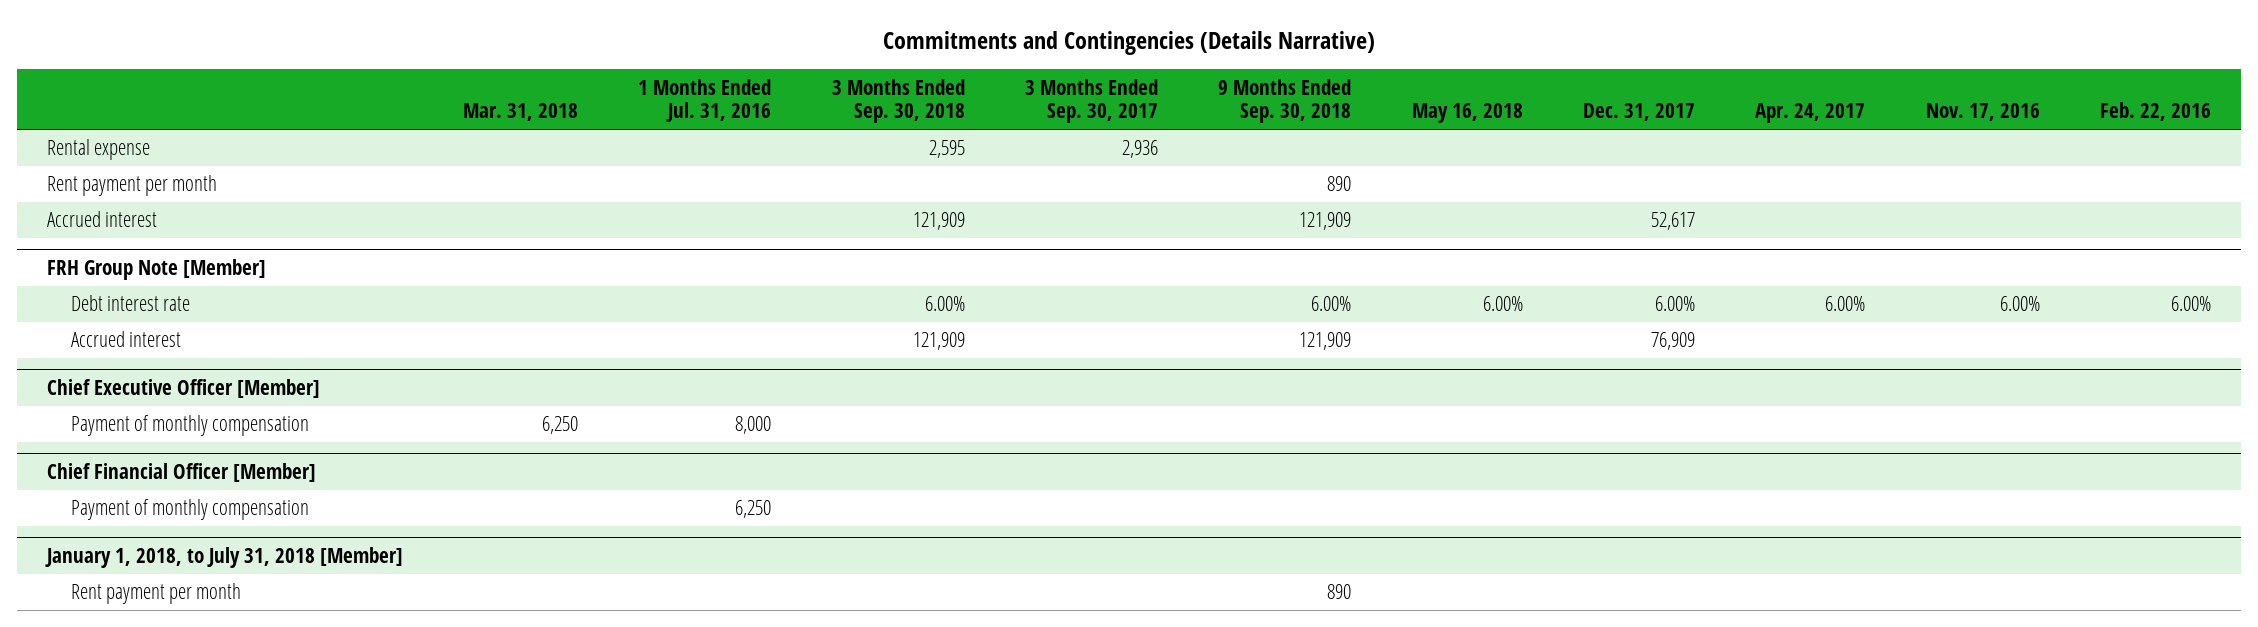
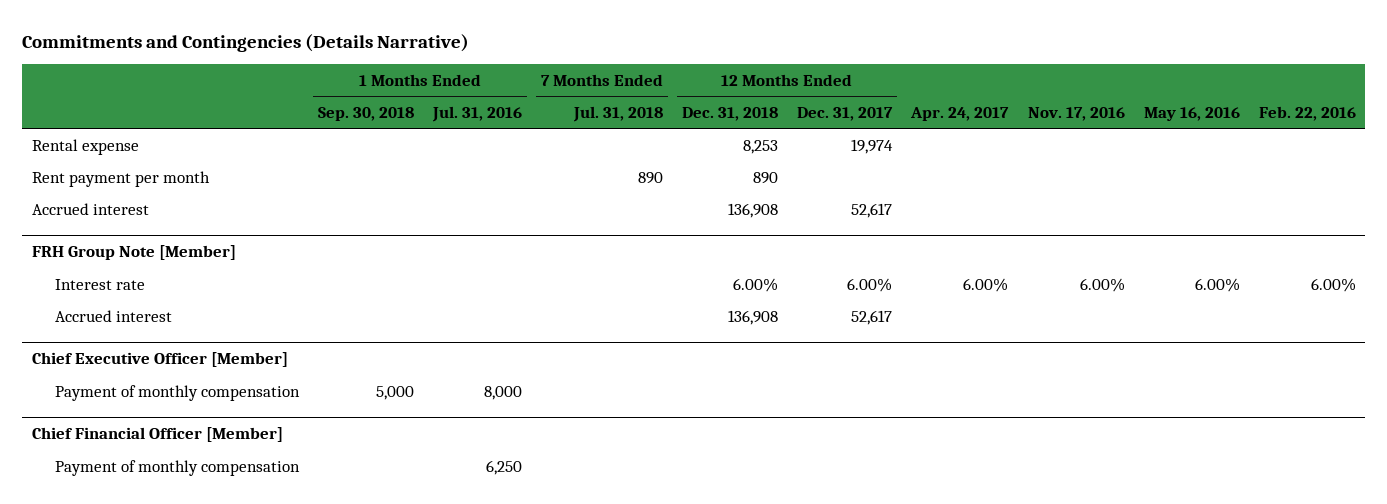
- | Mar. 31, 2018 | 1 Months Ended Jul. 31, 2016 | 3 Months Ended Sep. 30, 2018 | 3 Months Ended Sep. 30, 2017 | 9 Months Ended Sep. 30, 2018 | May 16, 2018 | Dec. 31, 2017 | Apr. 24, 2017 | Nov. 17, 2016 | Feb. 22, 2016
+ | 1 Months Ended Sep. 30, 2018 | 1 Months Ended Jul. 31, 2016 | 7 Months Ended Jul. 31, 2018 | 12 Months Ended Dec. 31, 2018 | 12 Months Ended Dec. 31, 2017 | Apr. 24, 2017 | Nov. 17, 2016 | May 16, 2016 | Feb. 22, 2016
@ FRH Group Note [Member]
- Debt interest rate | | | 6.00% | | 6.00% | 6.00% | 6.00% | 6.00% | 6.00% | 6.00%
+ Interest rate | | | | 6.00% | 6.00% | 6.00% | 6.00% | 6.00% | 6.00%
- January 1, 2018, to July 31, 2018 [Member]
- Rent payment per month | | | | | 890 | | | | |

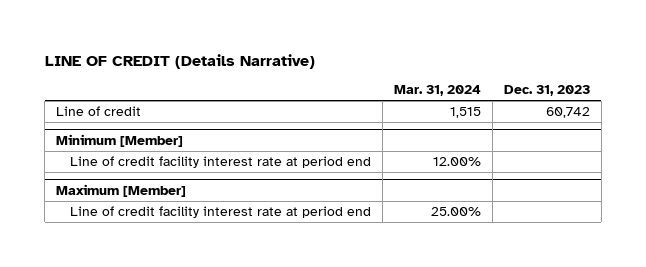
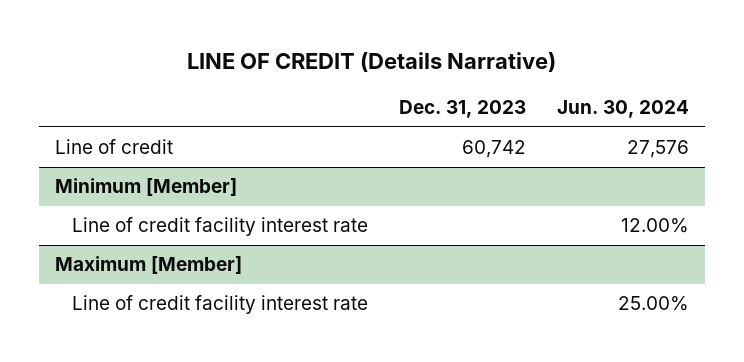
- | Mar. 31, 2024 | Dec. 31, 2023
+ | Dec. 31, 2023 | Jun. 30, 2024
@ Minimum [Member]
- Line of credit facility interest rate at period end | 12.00% |
+ Line of credit facility interest rate | | 12.00%
@ Maximum [Member]
- Line of credit facility interest rate at period end | 25.00% |
+ Line of credit facility interest rate | | 25.00%

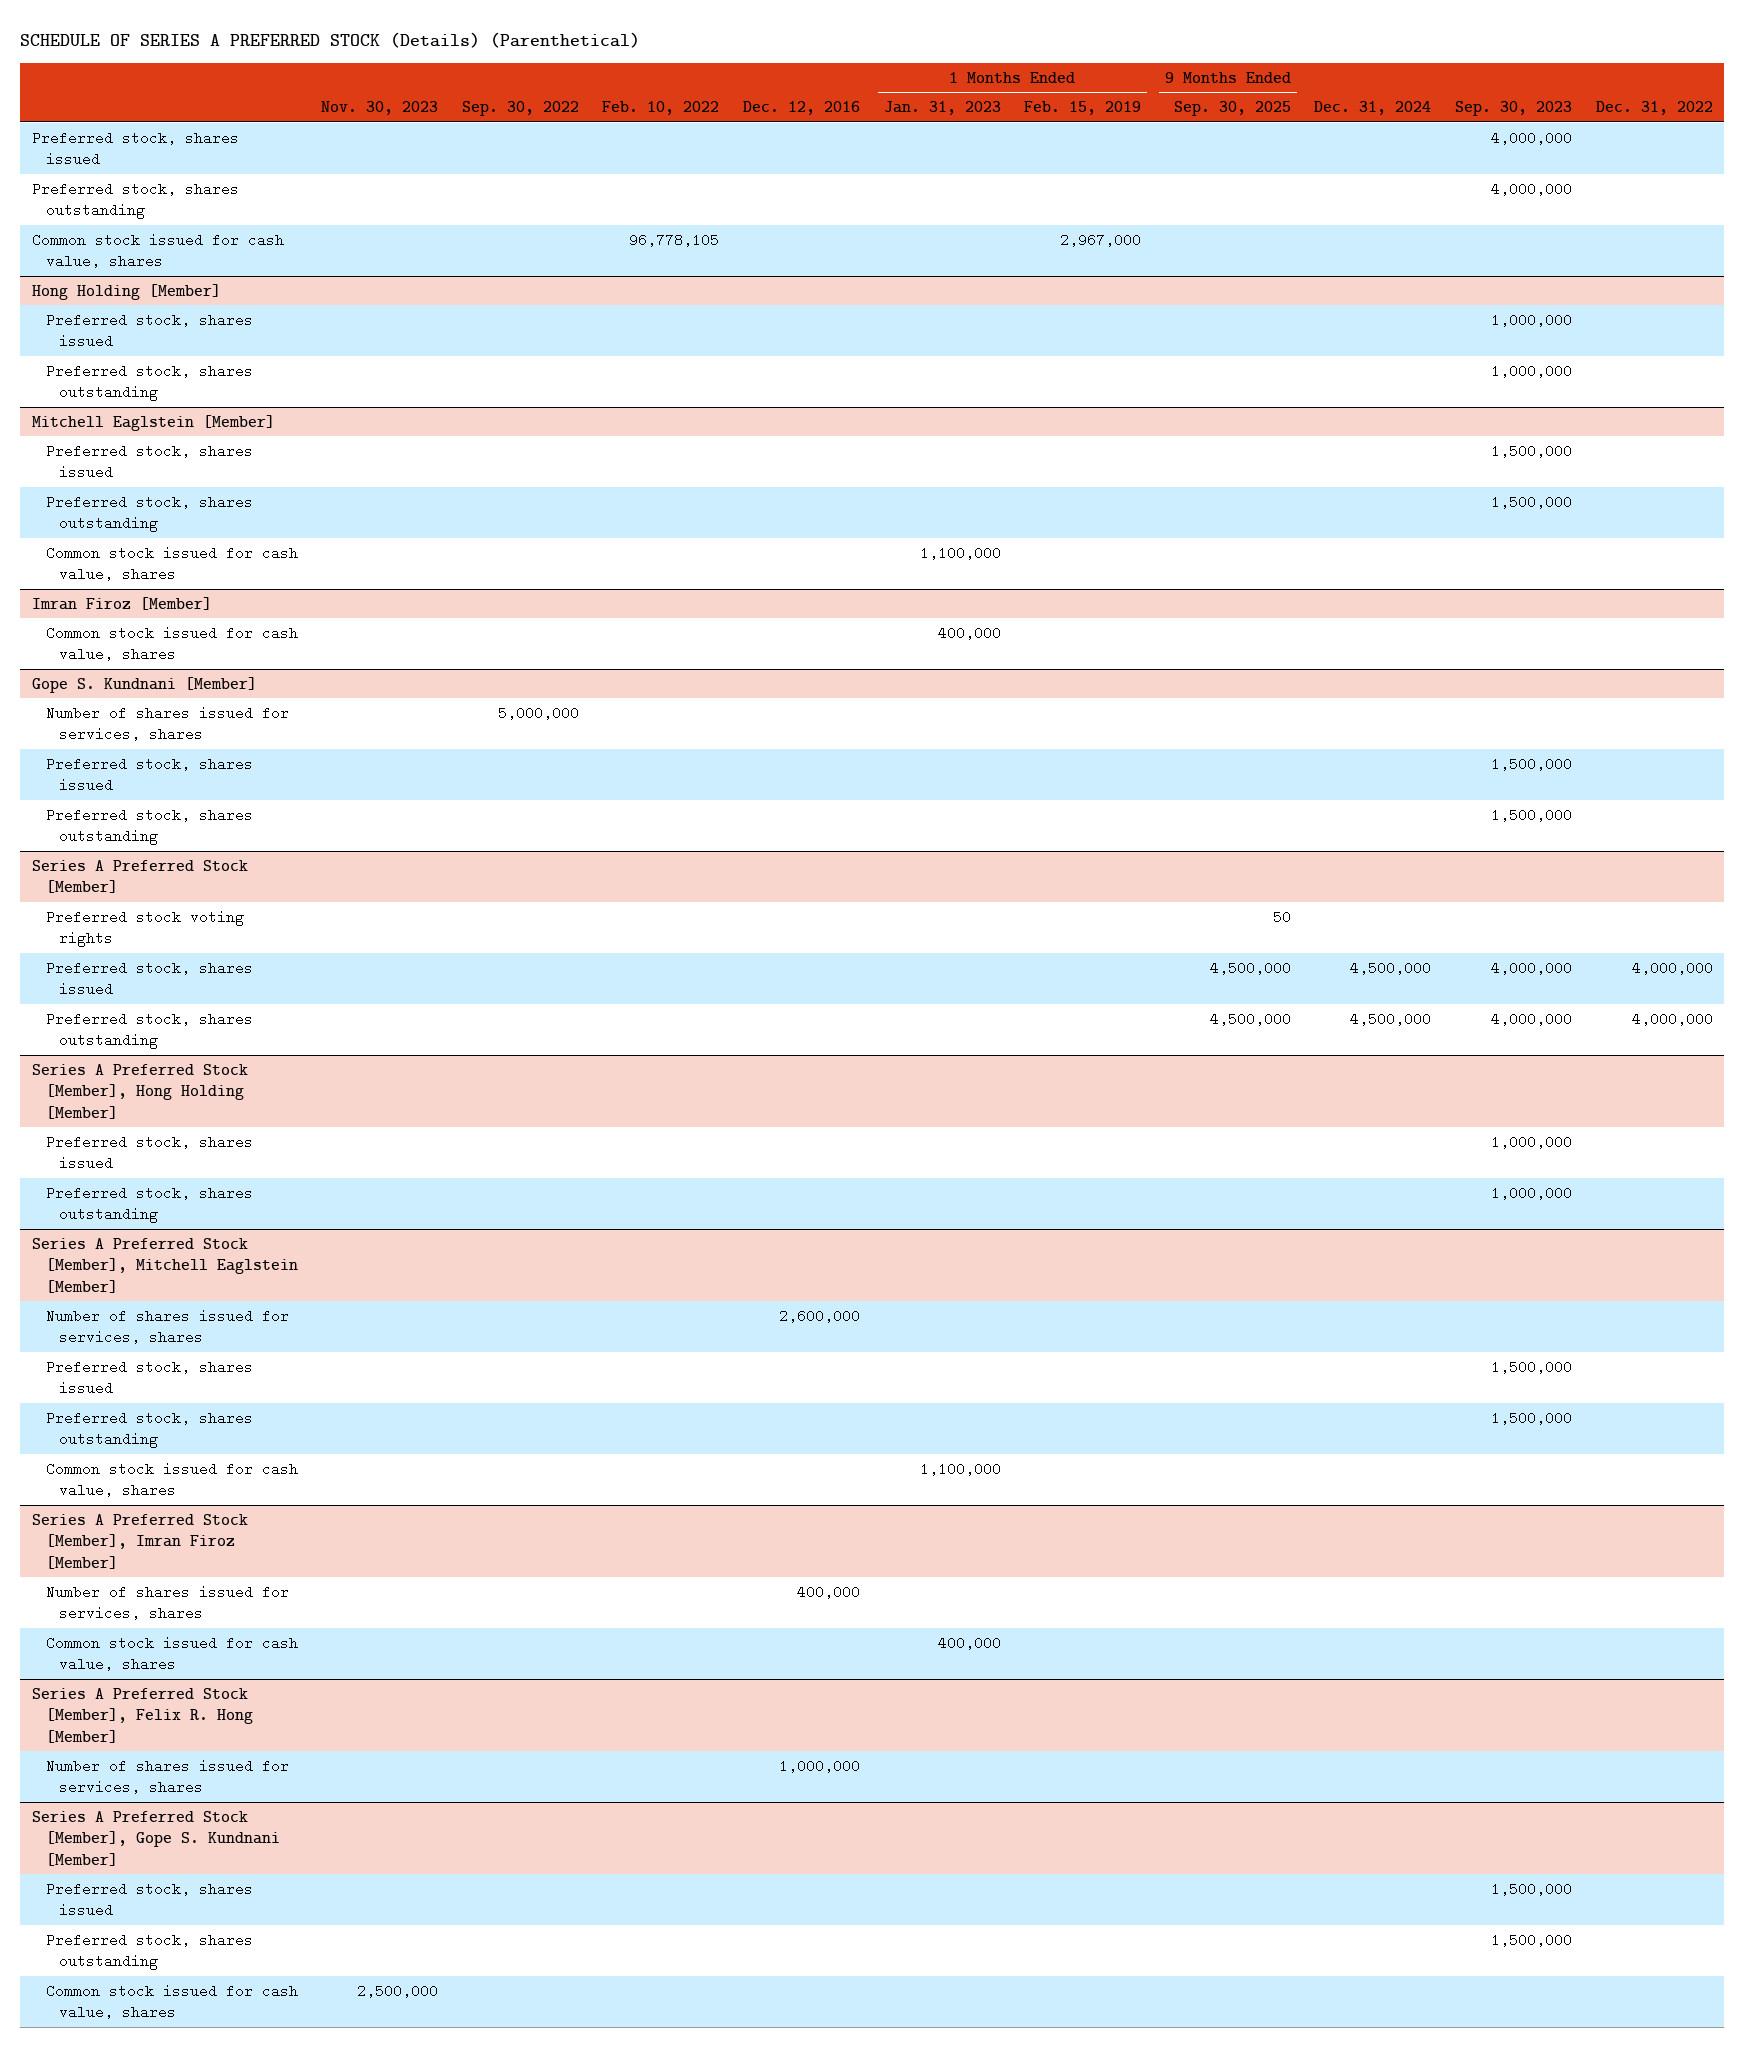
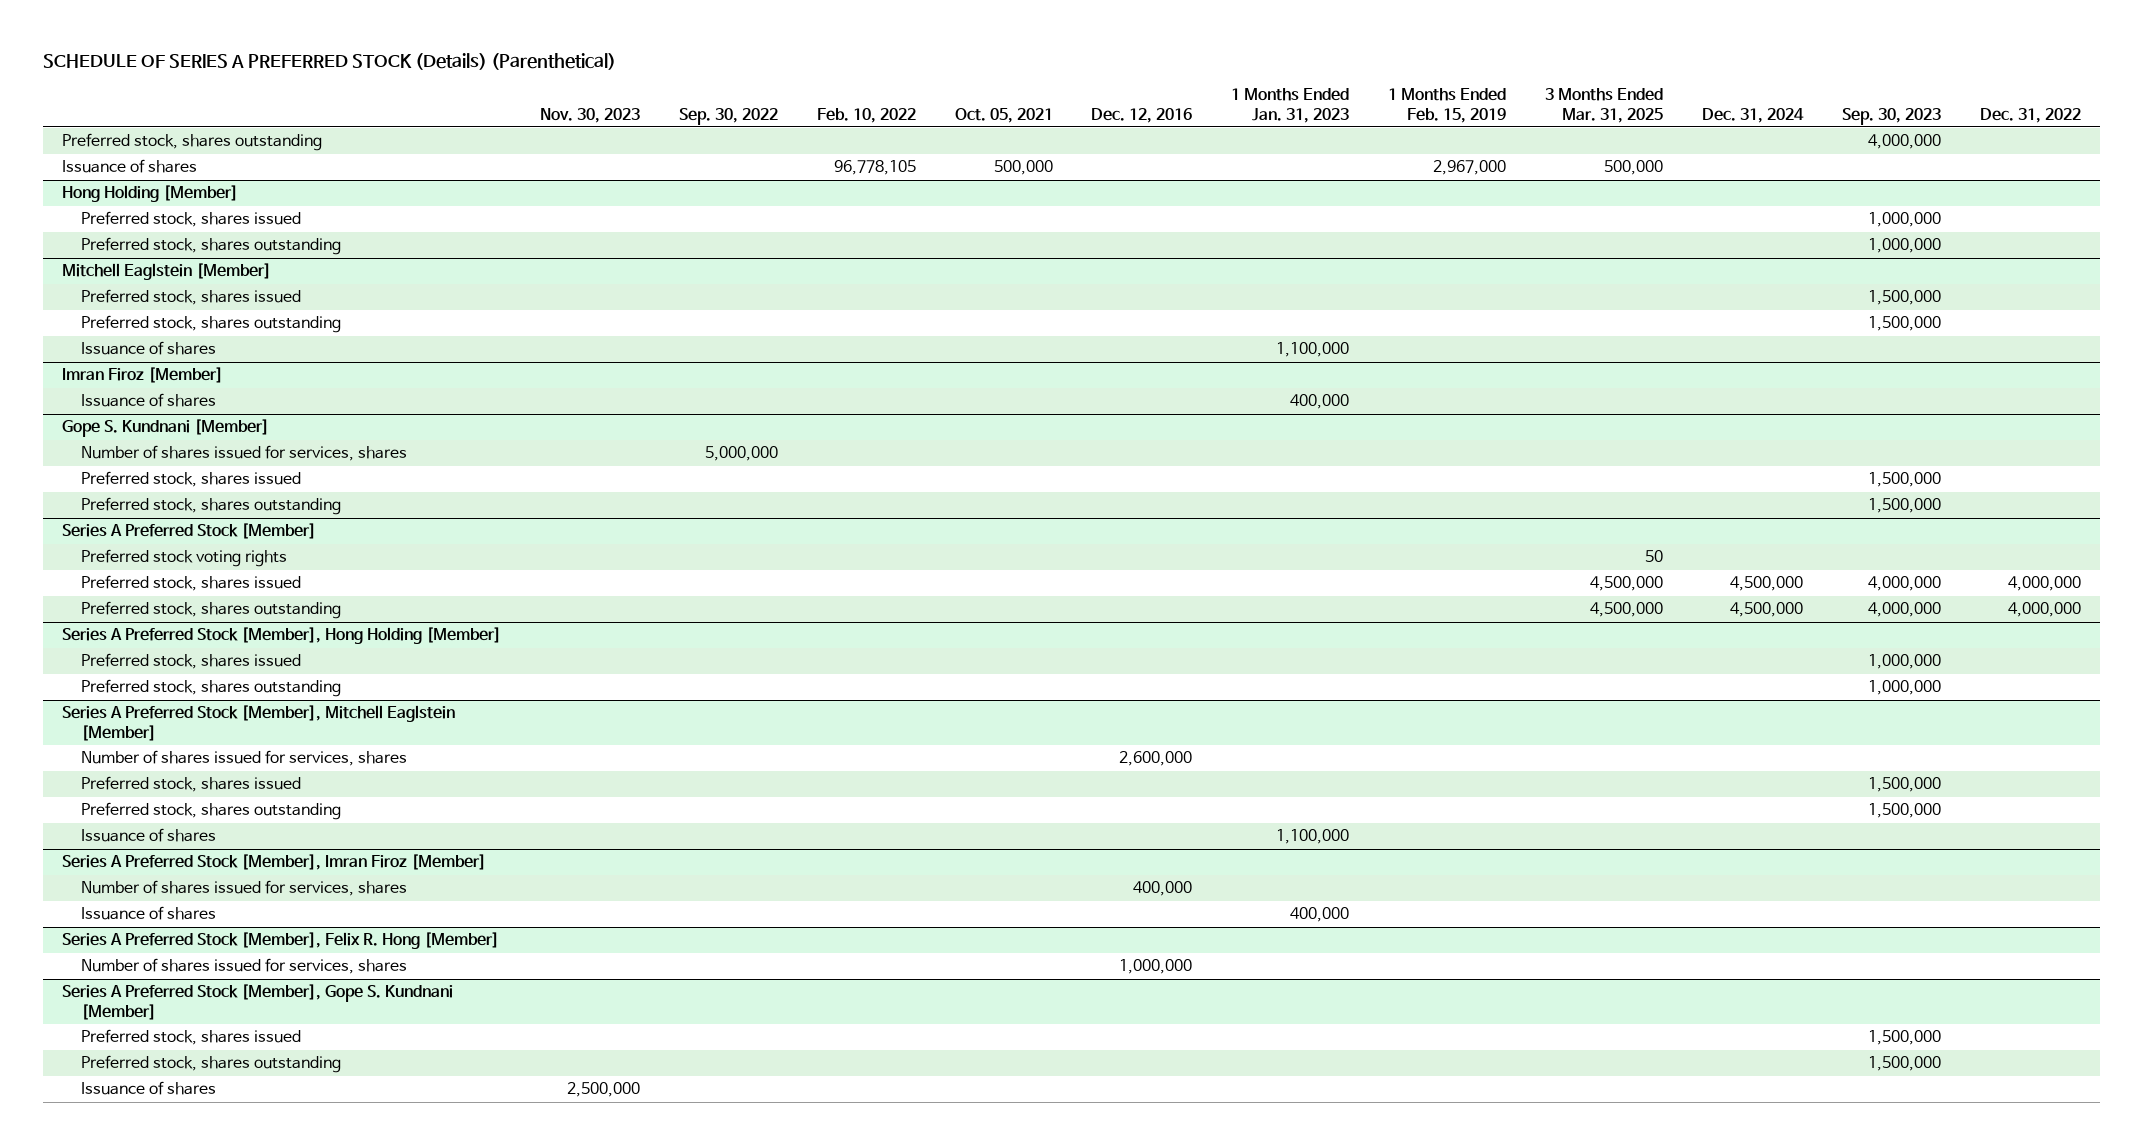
- | Nov. 30, 2023 | Sep. 30, 2022 | Feb. 10, 2022 | Dec. 12, 2016 | 1 Months Ended Jan. 31, 2023 | 1 Months Ended Feb. 15, 2019 | 9 Months Ended Sep. 30, 2025 | Dec. 31, 2024 | Sep. 30, 2023 | Dec. 31, 2022
+ | Nov. 30, 2023 | Sep. 30, 2022 | Feb. 10, 2022 | Oct. 05, 2021 | Dec. 12, 2016 | 1 Months Ended Jan. 31, 2023 | 1 Months Ended Feb. 15, 2019 | 3 Months Ended Mar. 31, 2025 | Dec. 31, 2024 | Sep. 30, 2023 | Dec. 31, 2022
- Preferred stock, shares issued | | | | | | | | | 4,000,000 |
- Common stock issued for cash value, shares | | | 96,778,105 | | | 2,967,000 | | | |
+ Issuance of shares | | | 96,778,105 | 500,000 | | | 2,967,000 | 500,000 | | |
@ Mitchell Eaglstein [Member]
- Common stock issued for cash value, shares | | | | | 1,100,000 | | | | |
+ Issuance of shares | | | | | | 1,100,000 | | | | |
@ Imran Firoz [Member]
- Common stock issued for cash value, shares | | | | | 400,000 | | | | |
+ Issuance of shares | | | | | | 400,000 | | | | |
@ Series A Preferred Stock [Member], Mitchell Eaglstein [Member]
- Common stock issued for cash value, shares | | | | | 1,100,000 | | | | |
+ Issuance of shares | | | | | | 1,100,000 | | | | |
@ Series A Preferred Stock [Member], Imran Firoz [Member]
- Common stock issued for cash value, shares | | | | | 400,000 | | | | |
+ Issuance of shares | | | | | | 400,000 | | | | |
@ Series A Preferred Stock [Member], Gope S. Kundnani [Member]
- Common stock issued for cash value, shares | 2,500,000 | | | | | | | | |
+ Issuance of shares | 2,500,000 | | | | | | | | | |

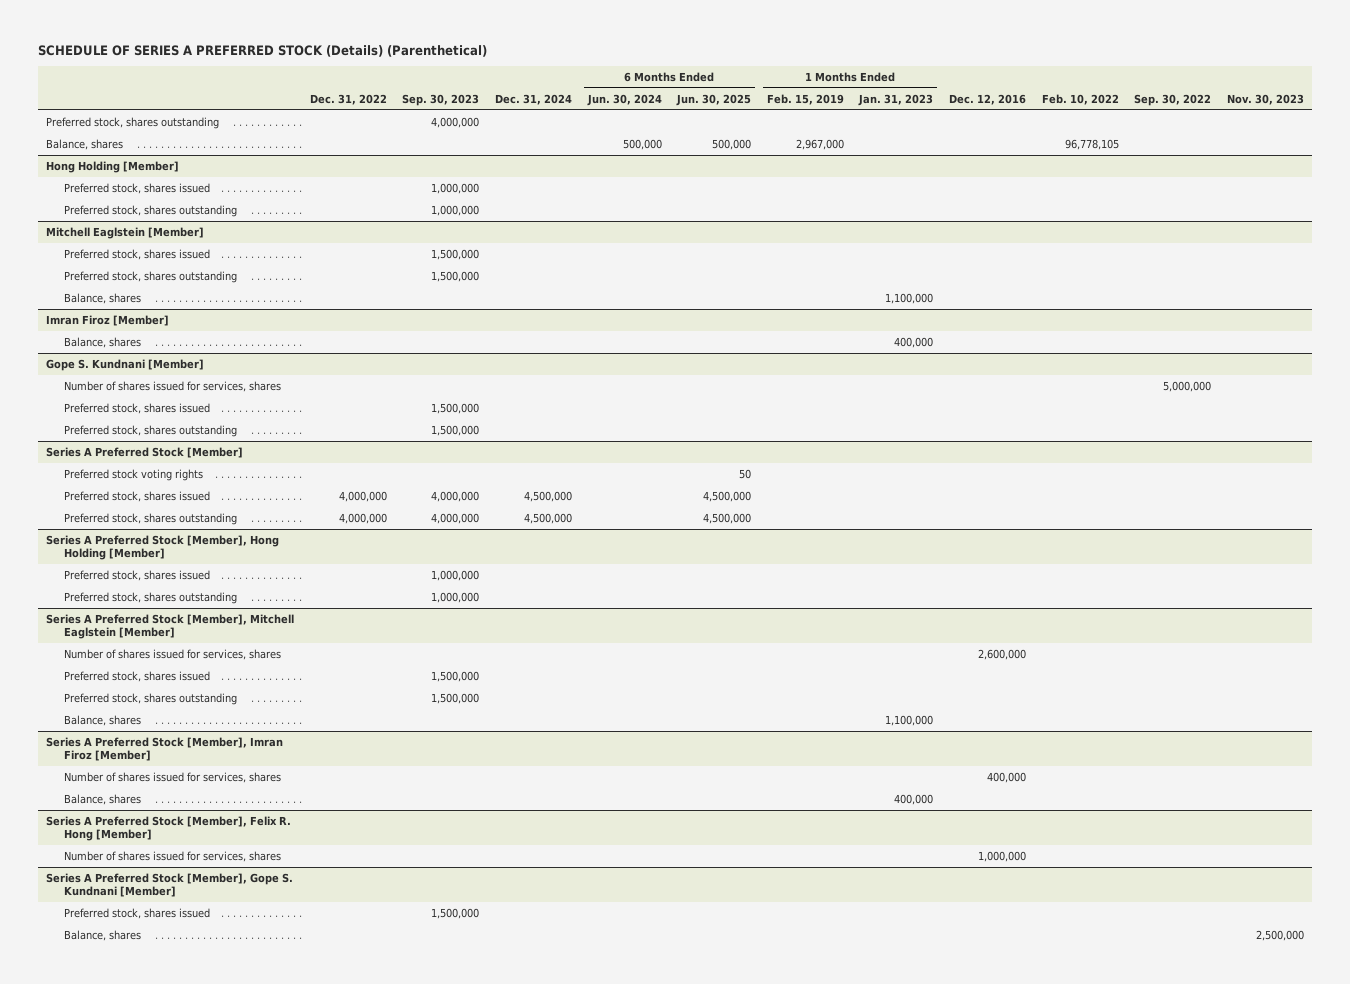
- | Nov. 30, 2023 | Sep. 30, 2022 | Feb. 10, 2022 | Oct. 05, 2021 | Dec. 12, 2016 | 1 Months Ended Jan. 31, 2023 | 1 Months Ended Feb. 15, 2019 | 3 Months Ended Mar. 31, 2025 | Dec. 31, 2024 | Sep. 30, 2023 | Dec. 31, 2022
+ | Dec. 31, 2022 | Sep. 30, 2023 | Dec. 31, 2024 | 6 Months Ended Jun. 30, 2024 | 6 Months Ended Jun. 30, 2025 | 1 Months Ended Feb. 15, 2019 | 1 Months Ended Jan. 31, 2023 | Dec. 12, 2016 | Feb. 10, 2022 | Sep. 30, 2022 | Nov. 30, 2023
- Issuance of shares | | | 96,778,105 | 500,000 | | | 2,967,000 | 500,000 | | |
+ Balance, shares | | | | 500,000 | 500,000 | 2,967,000 | | | 96,778,105 | |
@ Mitchell Eaglstein [Member]
- Issuance of shares | | | | | | 1,100,000 | | | | |
+ Balance, shares | | | | | | | 1,100,000 | | | |
@ Imran Firoz [Member]
- Issuance of shares | | | | | | 400,000 | | | | |
+ Balance, shares | | | | | | | 400,000 | | | |
@ Series A Preferred Stock [Member], Mitchell Eaglstein [Member]
- Issuance of shares | | | | | | 1,100,000 | | | | |
+ Balance, shares | | | | | | | 1,100,000 | | | |
@ Series A Preferred Stock [Member], Imran Firoz [Member]
- Issuance of shares | | | | | | 400,000 | | | | |
+ Balance, shares | | | | | | | 400,000 | | | |
@ Series A Preferred Stock [Member], Gope S. Kundnani [Member]
- Preferred stock, shares outstanding | | | | | | | | | | 1,500,000 |
- Issuance of shares | 2,500,000 | | | | | | | | | |
+ Balance, shares | | | | | | | | | | | 2,500,000

